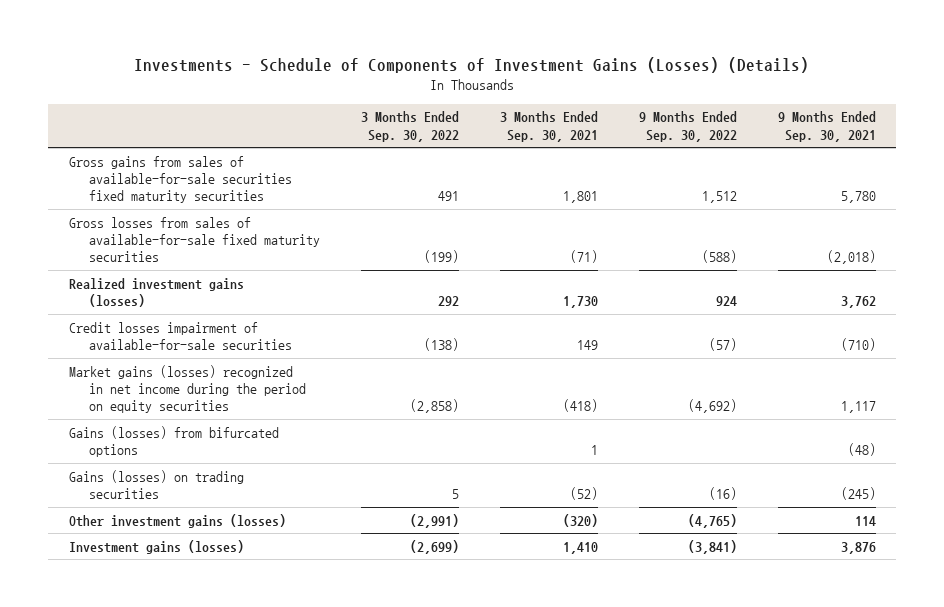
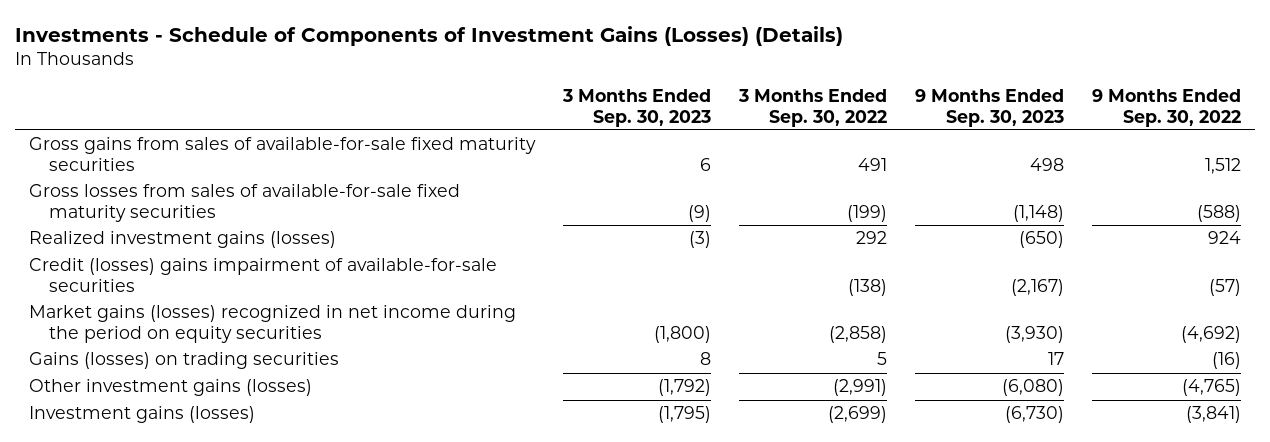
- | 3 Months Ended Sep. 30, 2022 | 3 Months Ended Sep. 30, 2021 | 9 Months Ended Sep. 30, 2022 | 9 Months Ended Sep. 30, 2021
+ | 3 Months Ended Sep. 30, 2023 | 3 Months Ended Sep. 30, 2022 | 9 Months Ended Sep. 30, 2023 | 9 Months Ended Sep. 30, 2022
- Gross gains from sales of available-for-sale securities fixed maturity securities | 491 | 1,801 | 1,512 | 5,780
+ Gross gains from sales of available-for-sale fixed maturity securities | 6 | 491 | 498 | 1,512
- Credit losses impairment of available-for-sale securities | (138) | 149 | (57) | (710)
+ Credit (losses) gains impairment of available-for-sale securities | | (138) | (2,167) | (57)
- Gains (losses) from bifurcated options | | 1 | | (48)

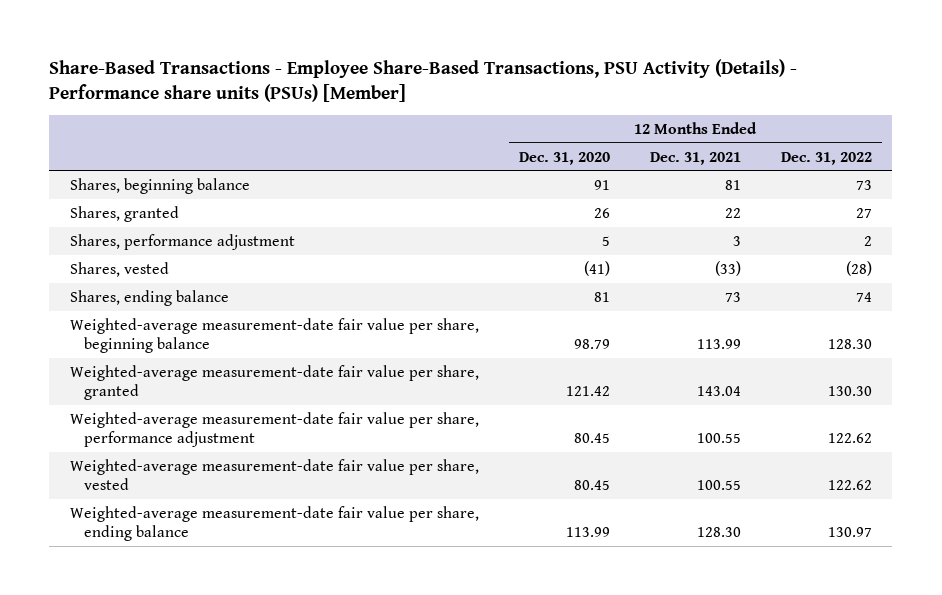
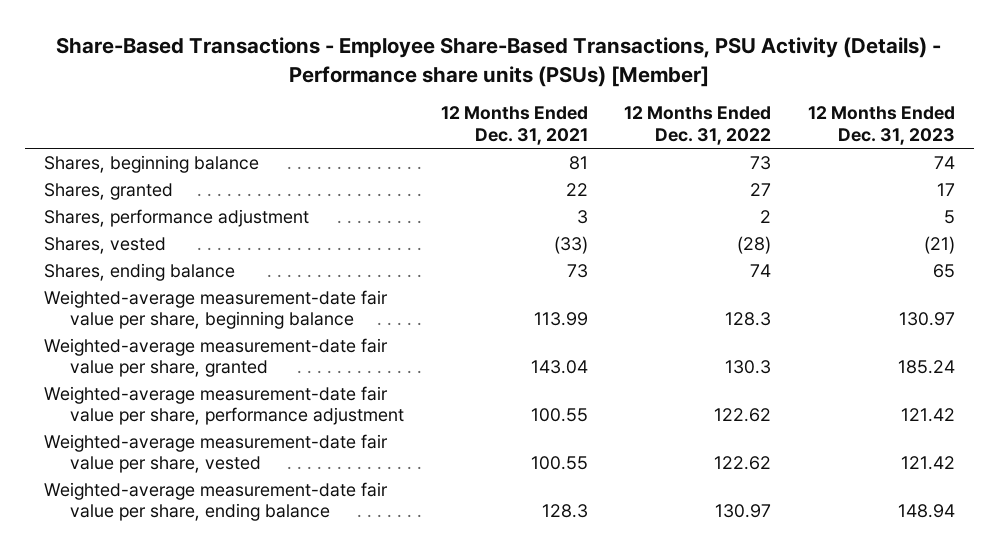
- | 12 Months Ended Dec. 31, 2020 | 12 Months Ended Dec. 31, 2021 | 12 Months Ended Dec. 31, 2022
+ | 12 Months Ended Dec. 31, 2021 | 12 Months Ended Dec. 31, 2022 | 12 Months Ended Dec. 31, 2023
- Weighted-average measurement-date fair value per share, beginning balance | 98.79 | 113.99 | 128.30
- Weighted-average measurement-date fair value per share, granted | 121.42 | 143.04 | 130.30
+ Weighted-average measurement-date fair value per share, beginning balance | 113.99 | 128.3 | 130.97
+ Weighted-average measurement-date fair value per share, granted | 143.04 | 130.3 | 185.24
- Weighted-average measurement-date fair value per share, ending balance | 113.99 | 128.30 | 130.97
+ Weighted-average measurement-date fair value per share, ending balance | 128.3 | 130.97 | 148.94

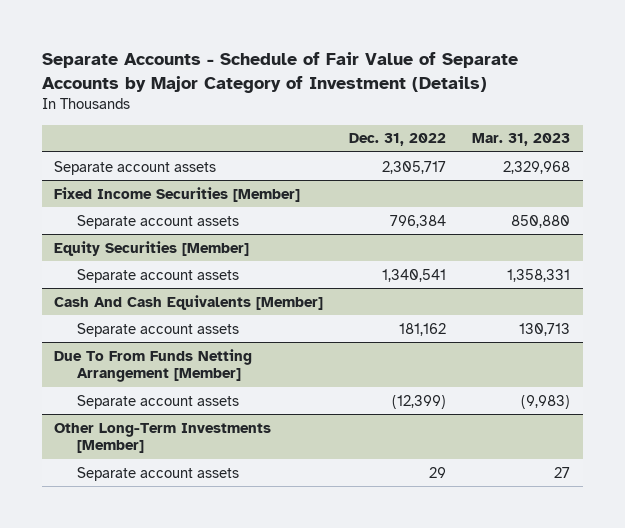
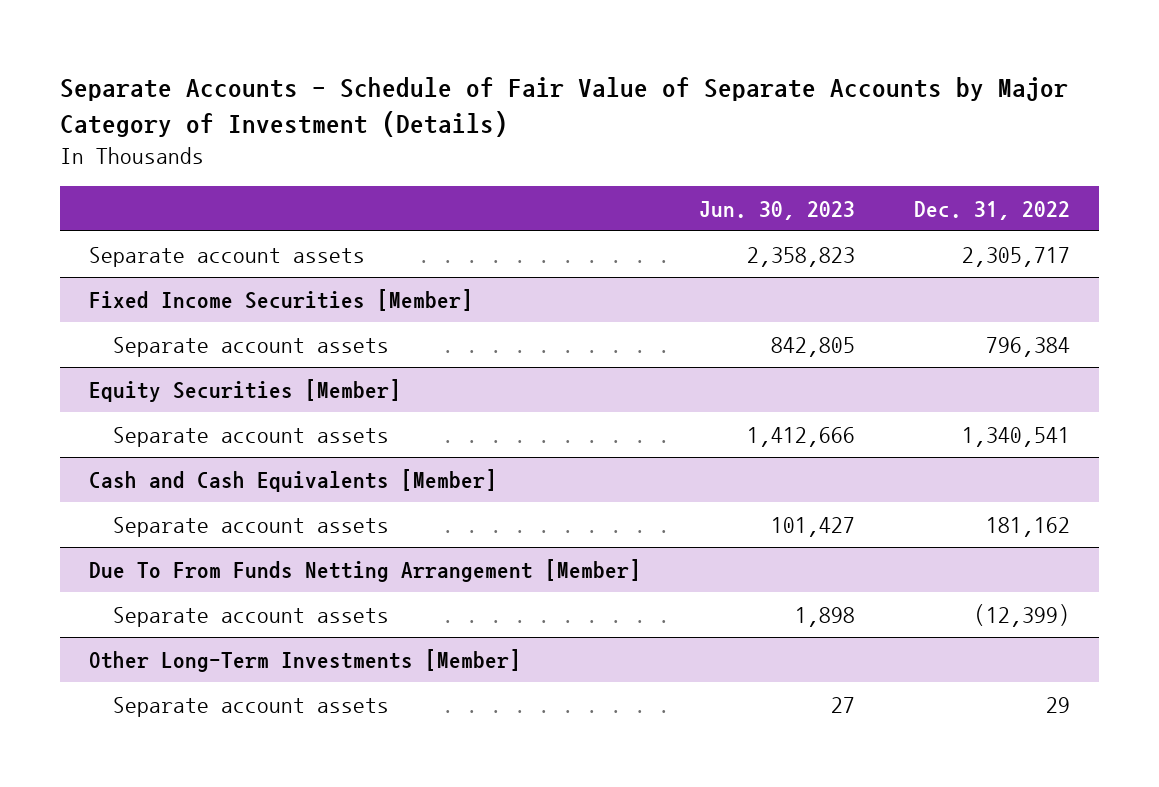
- | Dec. 31, 2022 | Mar. 31, 2023
+ | Jun. 30, 2023 | Dec. 31, 2022
- Cash And Cash Equivalents [Member]
+ Cash and Cash Equivalents [Member]

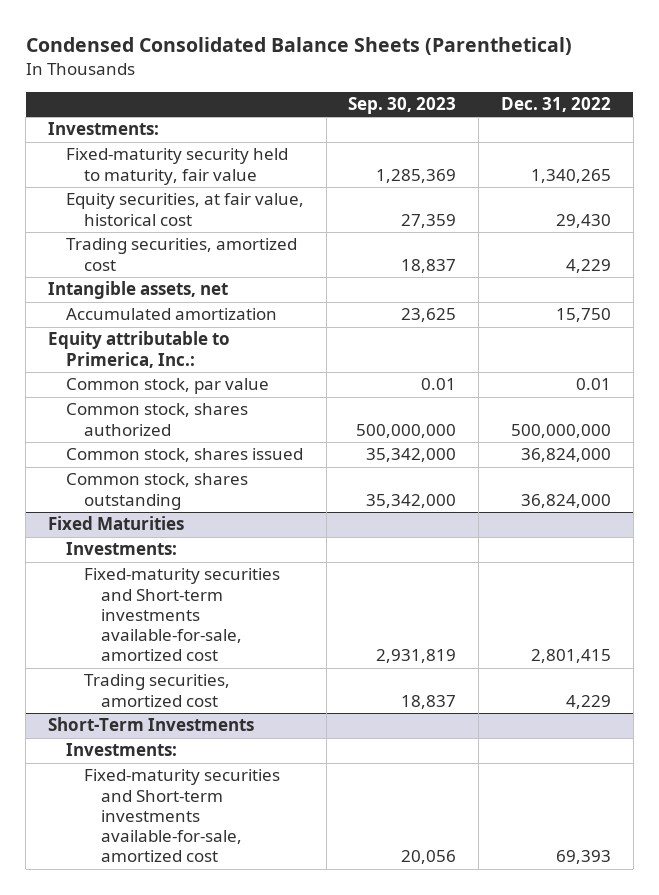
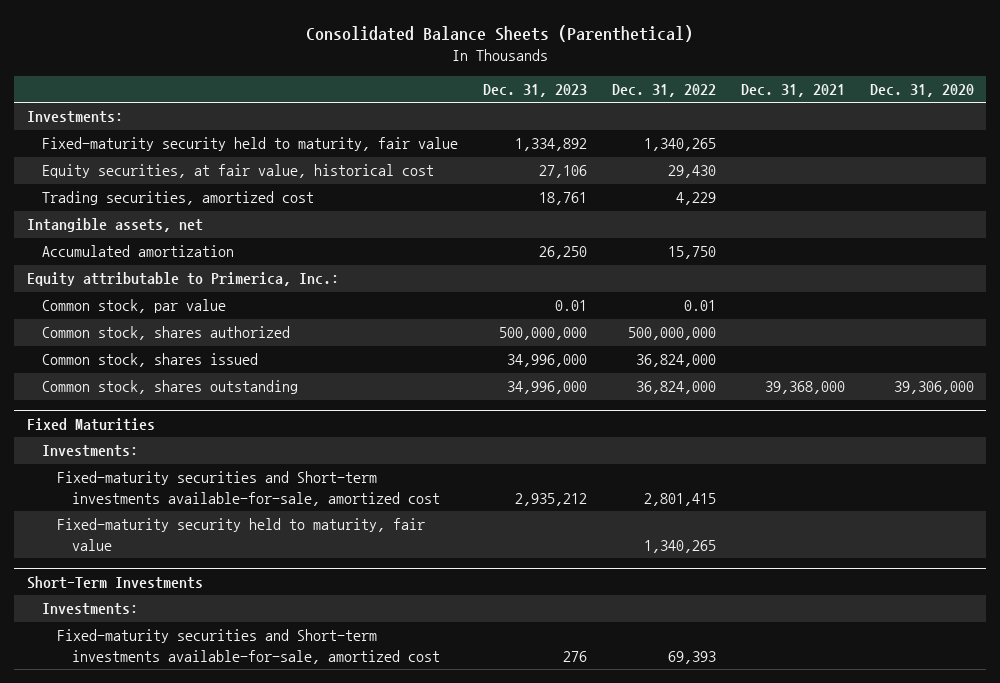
- Condensed Consolidated Balance Sheets (Parenthetical)
+ Consolidated Balance Sheets (Parenthetical)
- | Sep. 30, 2023 | Dec. 31, 2022
+ | Dec. 31, 2023 | Dec. 31, 2022 | Dec. 31, 2021 | Dec. 31, 2020
@ Fixed Maturities
- Trading securities, amortized cost | 18,837 | 4,229
+ Fixed-maturity security held to maturity, fair value | | 1,340,265 | |

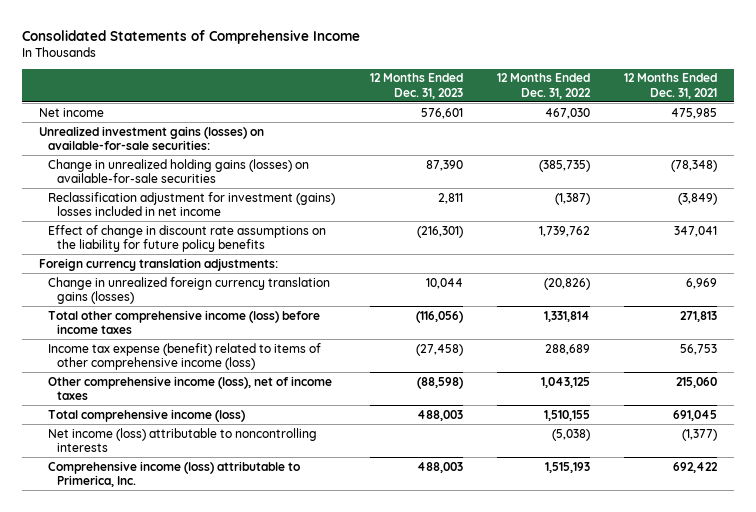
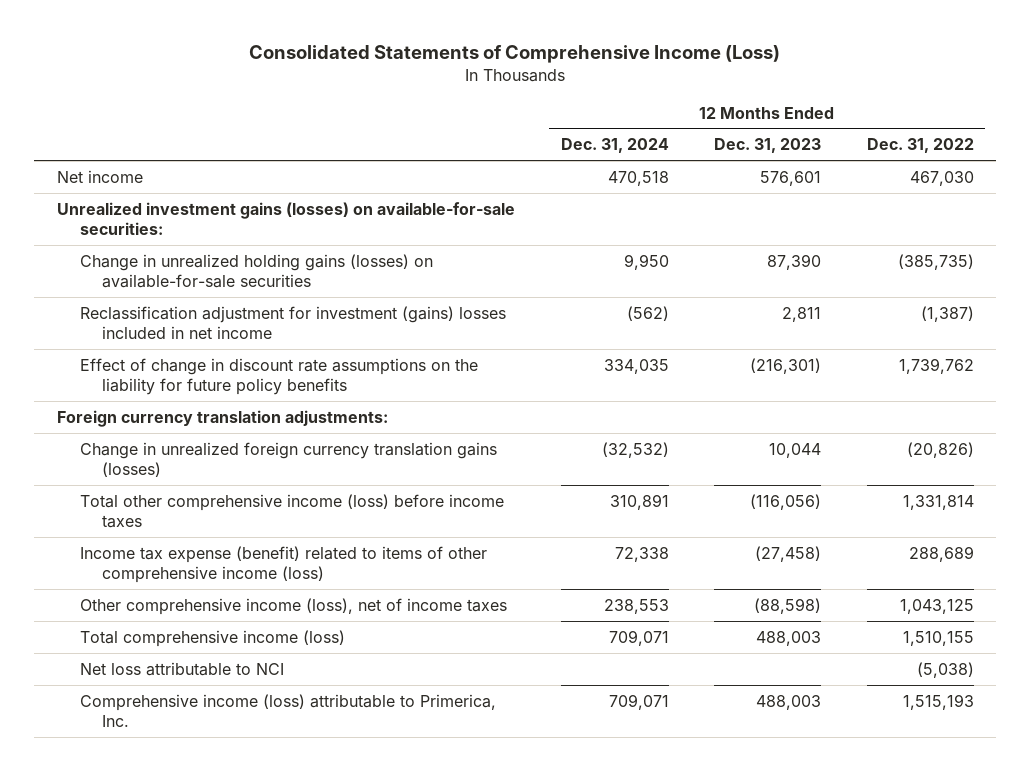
- Consolidated Statements of Comprehensive Income
+ Consolidated Statements of Comprehensive Income (Loss)
- | 12 Months Ended Dec. 31, 2023 | 12 Months Ended Dec. 31, 2022 | 12 Months Ended Dec. 31, 2021
+ | 12 Months Ended Dec. 31, 2024 | 12 Months Ended Dec. 31, 2023 | 12 Months Ended Dec. 31, 2022
- Net income (loss) attributable to noncontrolling interests | | (5,038) | (1,377)
+ Net loss attributable to NCI | | | (5,038)

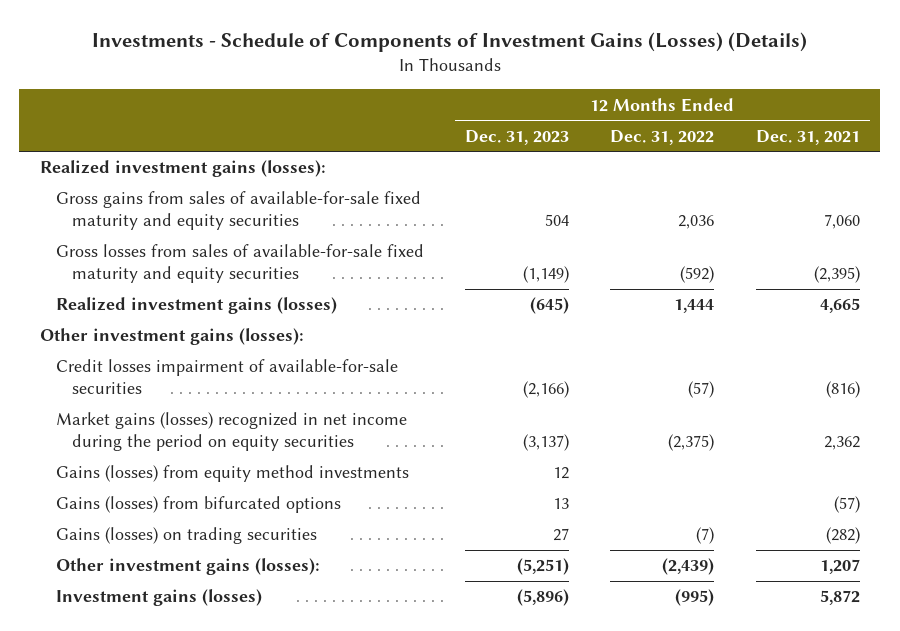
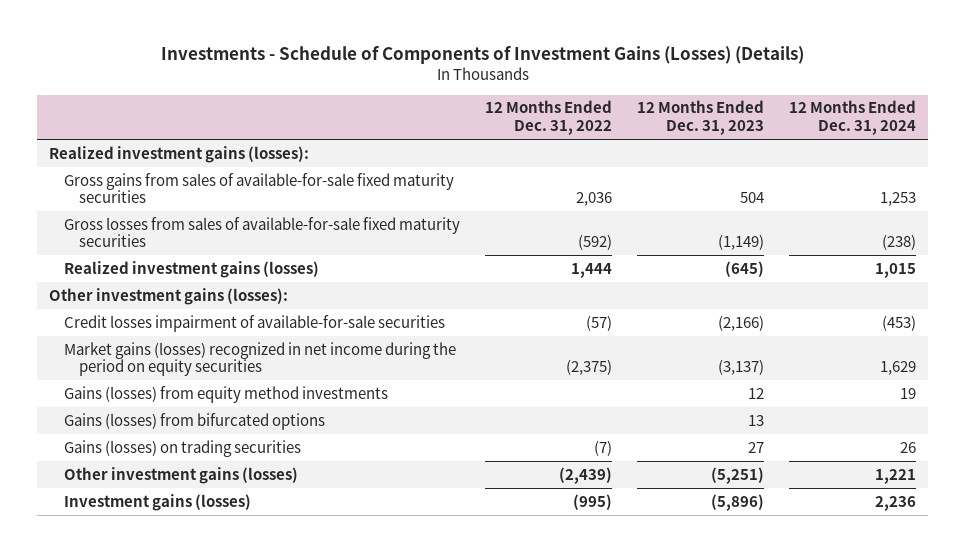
- | 12 Months Ended Dec. 31, 2023 | 12 Months Ended Dec. 31, 2022 | 12 Months Ended Dec. 31, 2021
+ | 12 Months Ended Dec. 31, 2022 | 12 Months Ended Dec. 31, 2023 | 12 Months Ended Dec. 31, 2024
- Gross gains from sales of available-for-sale fixed maturity and equity securities | 504 | 2,036 | 7,060
- Gross losses from sales of available-for-sale fixed maturity and equity securities | (1,149) | (592) | (2,395)
+ Gross gains from sales of available-for-sale fixed maturity securities | 2,036 | 504 | 1,253
+ Gross losses from sales of available-for-sale fixed maturity securities | (592) | (1,149) | (238)
- Other investment gains (losses): | (5,251) | (2,439) | 1,207
+ Other investment gains (losses) | (2,439) | (5,251) | 1,221

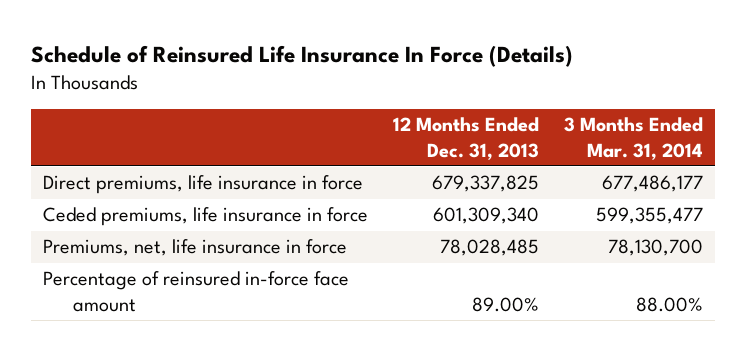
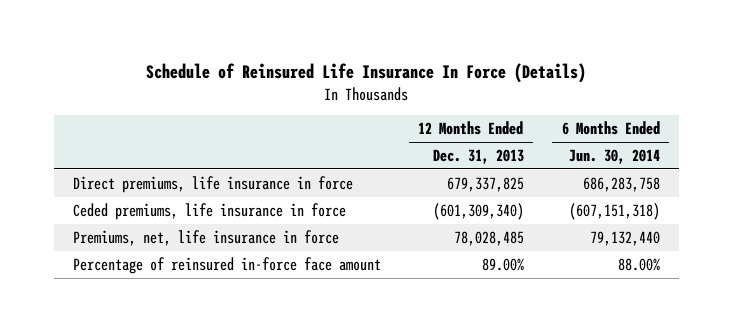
- | 12 Months Ended Dec. 31, 2013 | 3 Months Ended Mar. 31, 2014
+ | 12 Months Ended Dec. 31, 2013 | 6 Months Ended Jun. 30, 2014
- Ceded premiums, life insurance in force | 601,309,340 | 599,355,477
+ Ceded premiums, life insurance in force | (601,309,340) | (607,151,318)

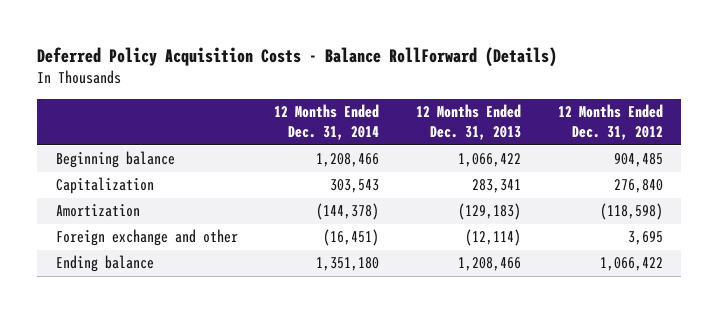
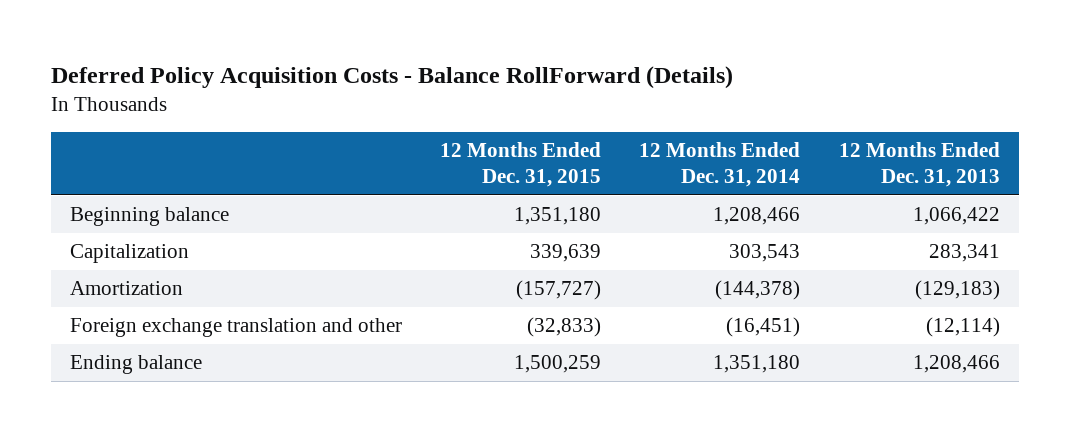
- | 12 Months Ended Dec. 31, 2014 | 12 Months Ended Dec. 31, 2013 | 12 Months Ended Dec. 31, 2012
+ | 12 Months Ended Dec. 31, 2015 | 12 Months Ended Dec. 31, 2014 | 12 Months Ended Dec. 31, 2013
- Foreign exchange and other | (16,451) | (12,114) | 3,695
+ Foreign exchange translation and other | (32,833) | (16,451) | (12,114)

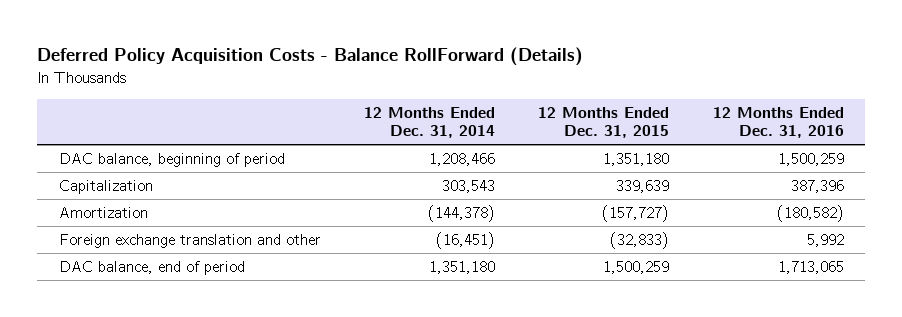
- | 12 Months Ended Dec. 31, 2015 | 12 Months Ended Dec. 31, 2014 | 12 Months Ended Dec. 31, 2013
+ | 12 Months Ended Dec. 31, 2014 | 12 Months Ended Dec. 31, 2015 | 12 Months Ended Dec. 31, 2016
- Beginning balance | 1,351,180 | 1,208,466 | 1,066,422
+ DAC balance, beginning of period | 1,208,466 | 1,351,180 | 1,500,259
- Ending balance | 1,500,259 | 1,351,180 | 1,208,466
+ DAC balance, end of period | 1,351,180 | 1,500,259 | 1,713,065

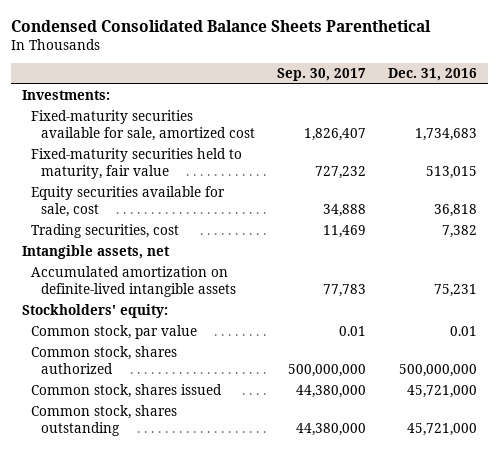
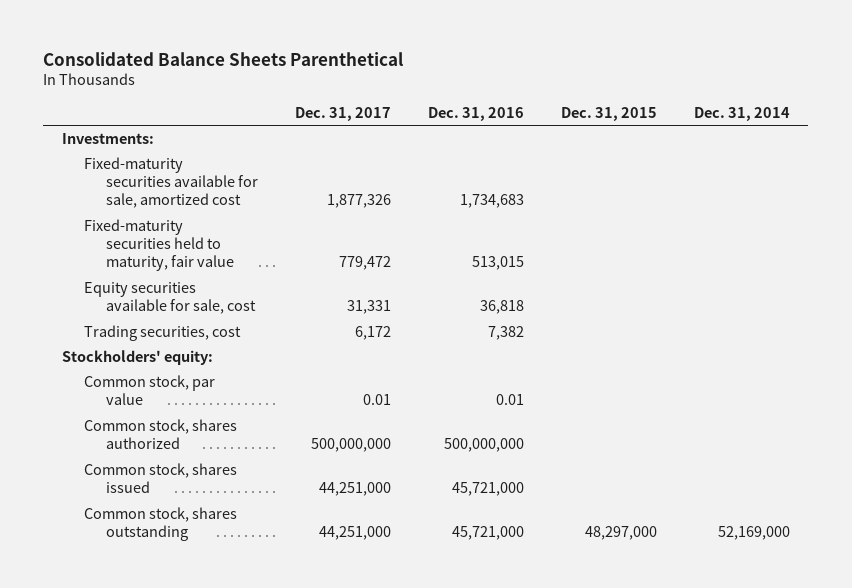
- Condensed Consolidated Balance Sheets Parenthetical
+ Consolidated Balance Sheets Parenthetical
- | Sep. 30, 2017 | Dec. 31, 2016
+ | Dec. 31, 2017 | Dec. 31, 2016 | Dec. 31, 2015 | Dec. 31, 2014
- Intangible assets, net
- Accumulated amortization on definite-lived intangible assets | 77,783 | 75,231

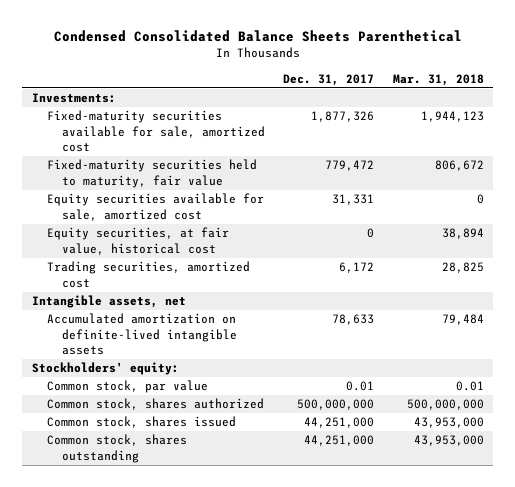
- Consolidated Balance Sheets Parenthetical
+ Condensed Consolidated Balance Sheets Parenthetical
- | Dec. 31, 2017 | Dec. 31, 2016 | Dec. 31, 2015 | Dec. 31, 2014
+ | Dec. 31, 2017 | Mar. 31, 2018
- Equity securities available for sale, cost | 31,331 | 36,818 | |
- Trading securities, cost | 6,172 | 7,382 | |
+ Equity securities available for sale, amortized cost | 31,331 | 0
+ Equity securities, at fair value, historical cost | 0 | 38,894
+ Trading securities, amortized cost | 6,172 | 28,825
+ Intangible assets, net
+ Accumulated amortization on definite-lived intangible assets | 78,633 | 79,484

